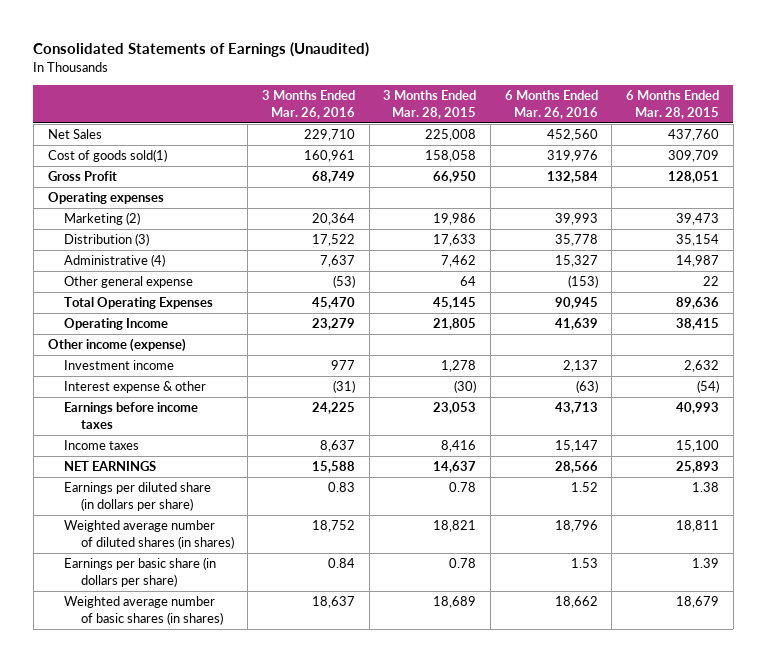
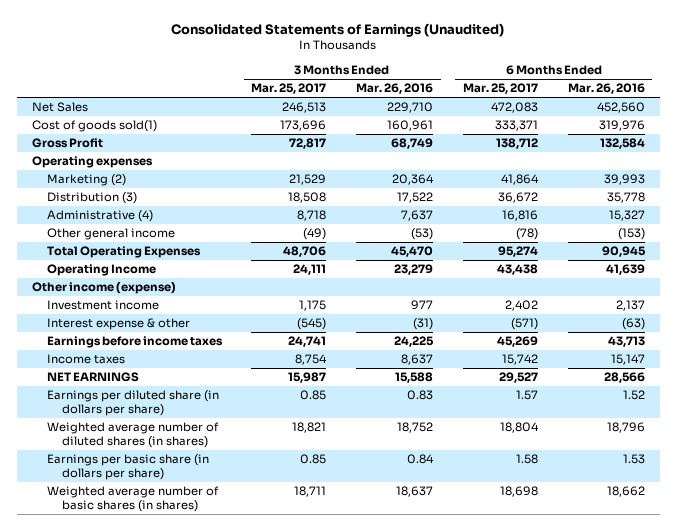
- | 3 Months Ended Mar. 26, 2016 | 3 Months Ended Mar. 28, 2015 | 6 Months Ended Mar. 26, 2016 | 6 Months Ended Mar. 28, 2015
+ | 3 Months Ended Mar. 25, 2017 | 3 Months Ended Mar. 26, 2016 | 6 Months Ended Mar. 25, 2017 | 6 Months Ended Mar. 26, 2016
- Other general expense | (53) | 64 | (153) | 22
+ Other general income | (49) | (53) | (78) | (153)

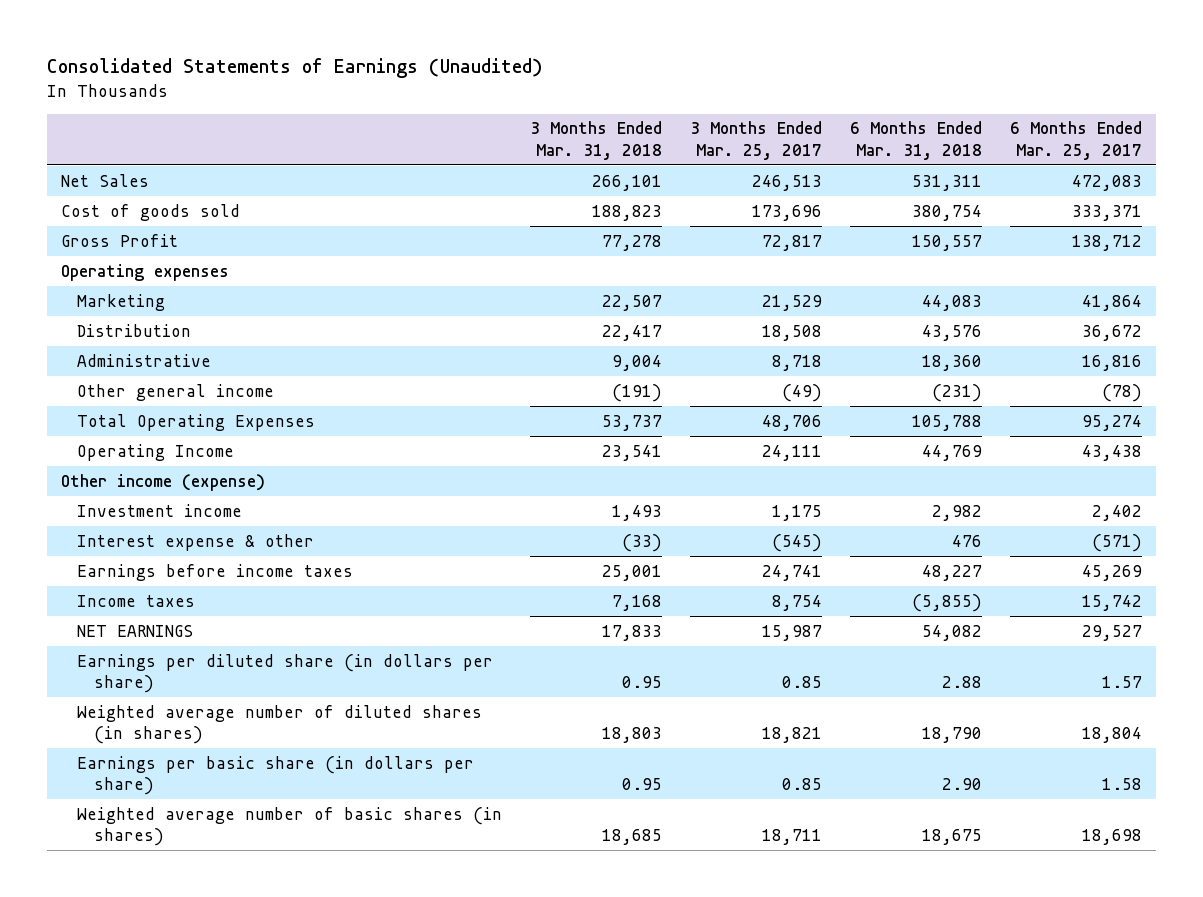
- | 3 Months Ended Mar. 25, 2017 | 3 Months Ended Mar. 26, 2016 | 6 Months Ended Mar. 25, 2017 | 6 Months Ended Mar. 26, 2016
+ | 3 Months Ended Mar. 31, 2018 | 3 Months Ended Mar. 25, 2017 | 6 Months Ended Mar. 31, 2018 | 6 Months Ended Mar. 25, 2017
- Cost of goods sold(1) | 173,696 | 160,961 | 333,371 | 319,976
+ Cost of goods sold | 188,823 | 173,696 | 380,754 | 333,371
- Marketing (2) | 21,529 | 20,364 | 41,864 | 39,993
- Distribution (3) | 18,508 | 17,522 | 36,672 | 35,778
- Administrative (4) | 8,718 | 7,637 | 16,816 | 15,327
+ Marketing | 22,507 | 21,529 | 44,083 | 41,864
+ Distribution | 22,417 | 18,508 | 43,576 | 36,672
+ Administrative | 9,004 | 8,718 | 18,360 | 16,816

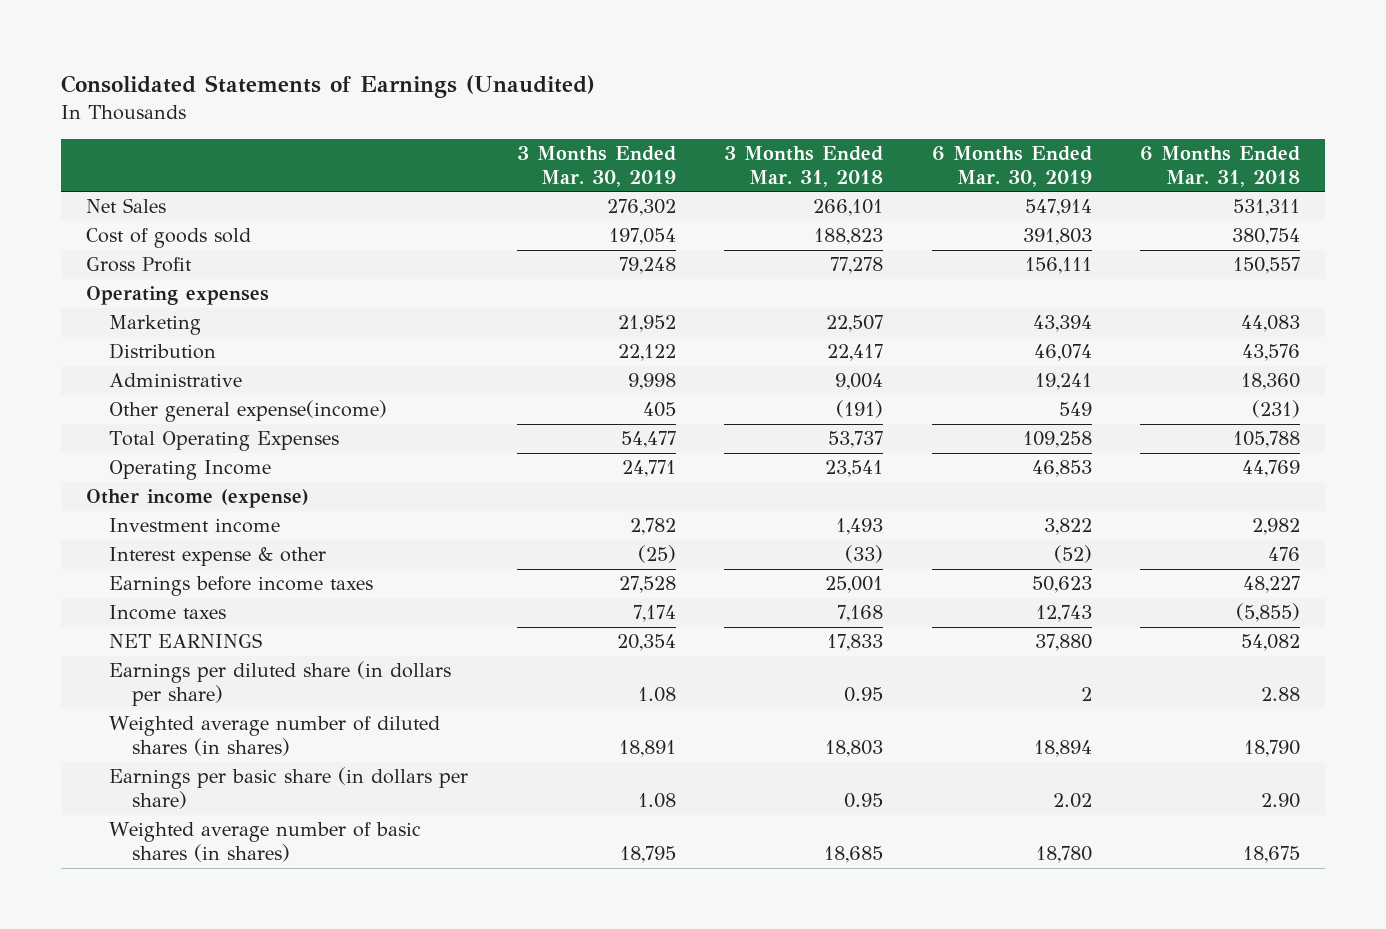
- | 3 Months Ended Mar. 31, 2018 | 3 Months Ended Mar. 25, 2017 | 6 Months Ended Mar. 31, 2018 | 6 Months Ended Mar. 25, 2017
+ | 3 Months Ended Mar. 30, 2019 | 3 Months Ended Mar. 31, 2018 | 6 Months Ended Mar. 30, 2019 | 6 Months Ended Mar. 31, 2018
- Other general income | (191) | (49) | (231) | (78)
+ Other general expense(income) | 405 | (191) | 549 | (231)

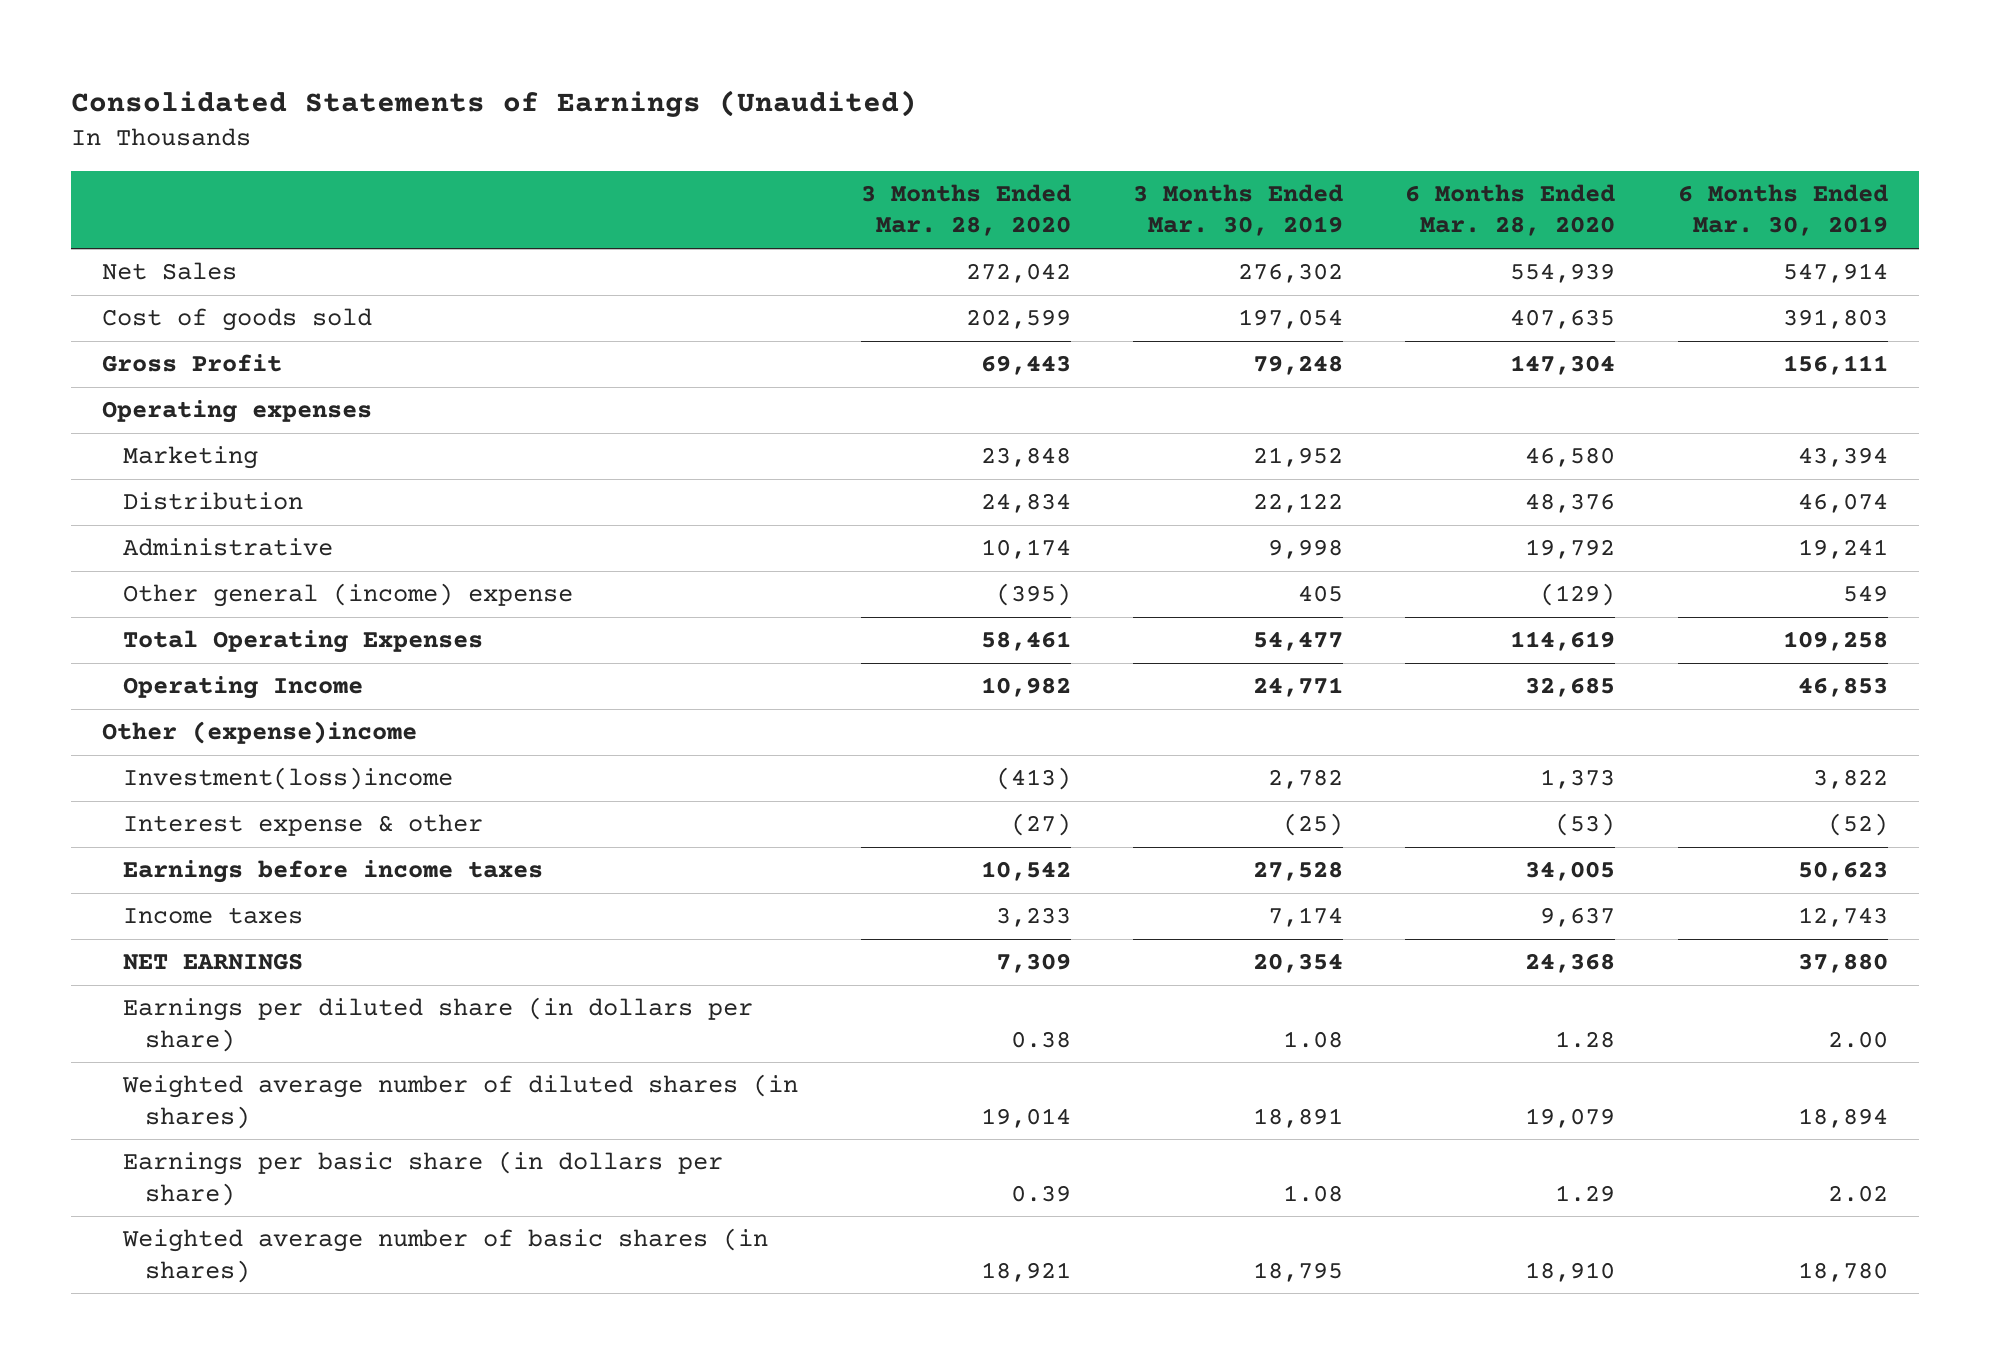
- | 3 Months Ended Mar. 30, 2019 | 3 Months Ended Mar. 31, 2018 | 6 Months Ended Mar. 30, 2019 | 6 Months Ended Mar. 31, 2018
+ | 3 Months Ended Mar. 28, 2020 | 3 Months Ended Mar. 30, 2019 | 6 Months Ended Mar. 28, 2020 | 6 Months Ended Mar. 30, 2019
- Other general expense(income) | 405 | (191) | 549 | (231)
+ Other general (income) expense | (395) | 405 | (129) | 549
- Other income (expense)
- Investment income | 2,782 | 1,493 | 3,822 | 2,982
+ Other (expense)income
+ Investment(loss)income | (413) | 2,782 | 1,373 | 3,822
- Earnings per diluted share (in dollars per share) | 1.08 | 0.95 | 2 | 2.88
+ Earnings per diluted share (in dollars per share) | 0.38 | 1.08 | 1.28 | 2.00

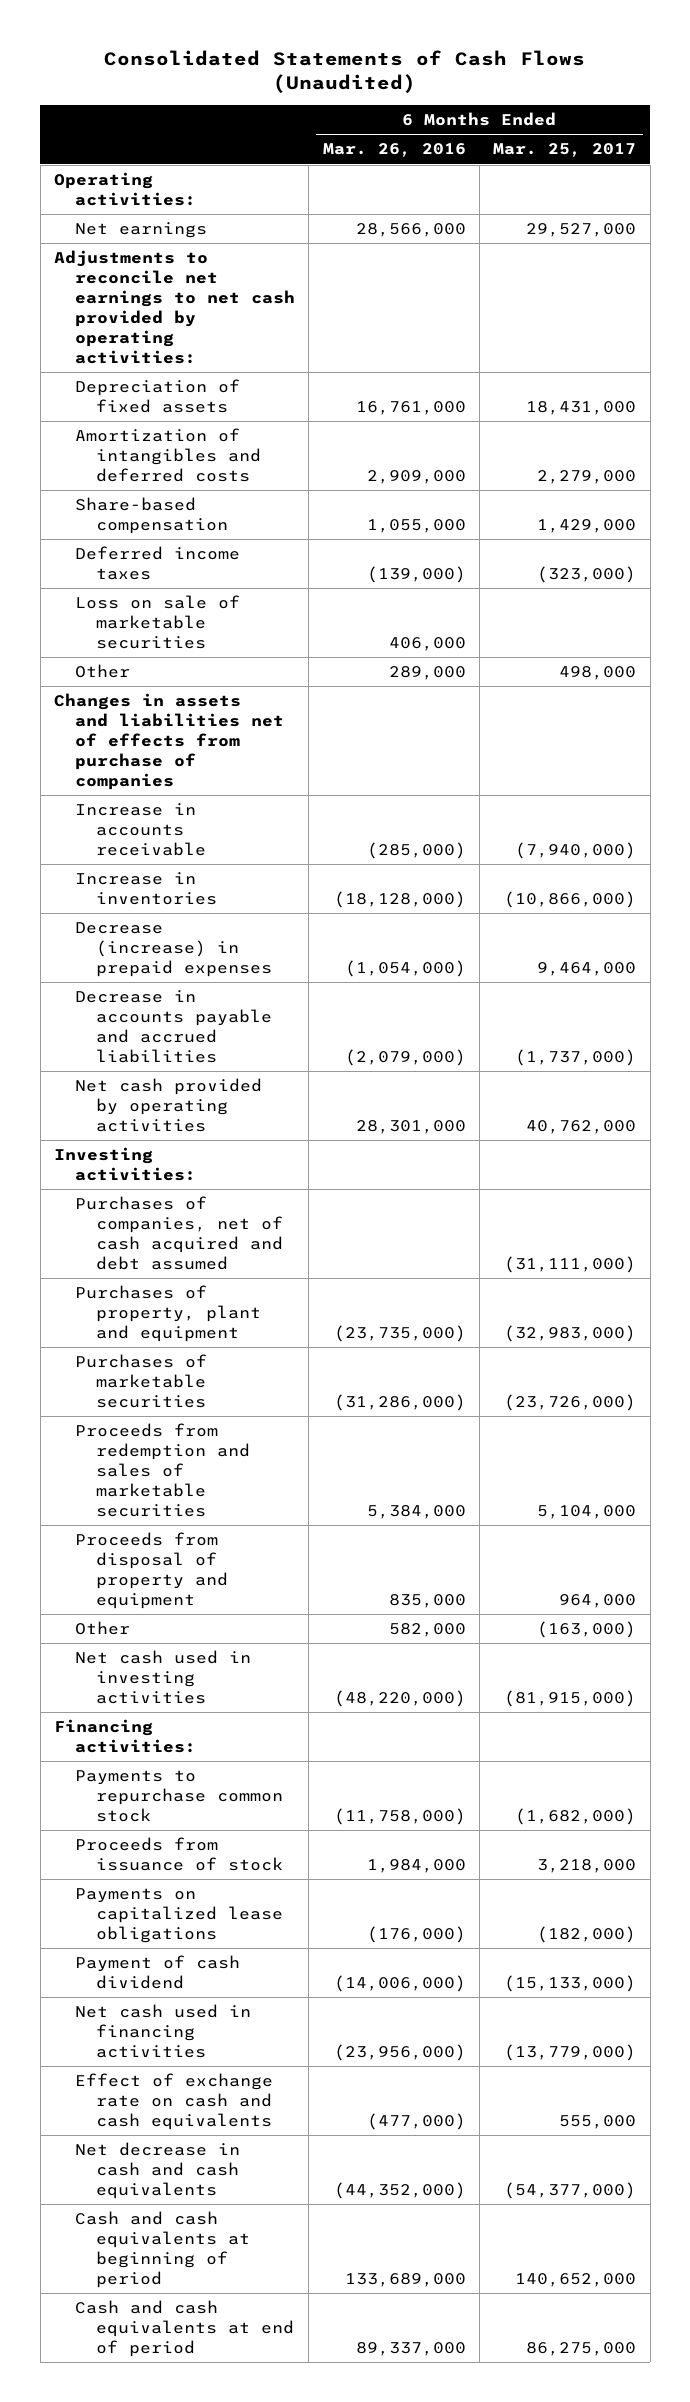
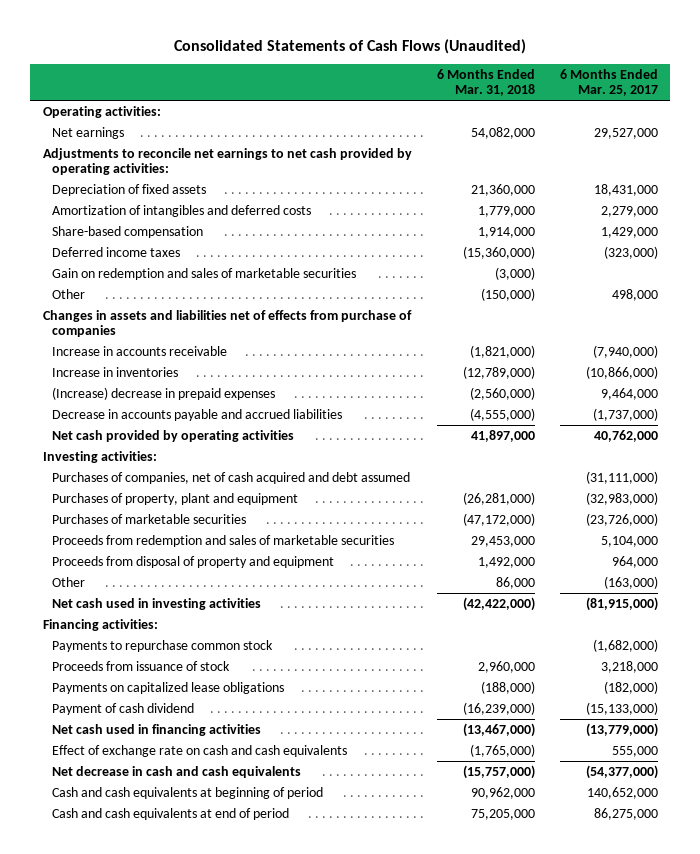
- | 6 Months Ended Mar. 26, 2016 | 6 Months Ended Mar. 25, 2017
+ | 6 Months Ended Mar. 31, 2018 | 6 Months Ended Mar. 25, 2017
- Loss on sale of marketable securities | 406,000 |
+ Gain on redemption and sales of marketable securities | (3,000) |
- Decrease (increase) in prepaid expenses | (1,054,000) | 9,464,000
+ (Increase) decrease in prepaid expenses | (2,560,000) | 9,464,000

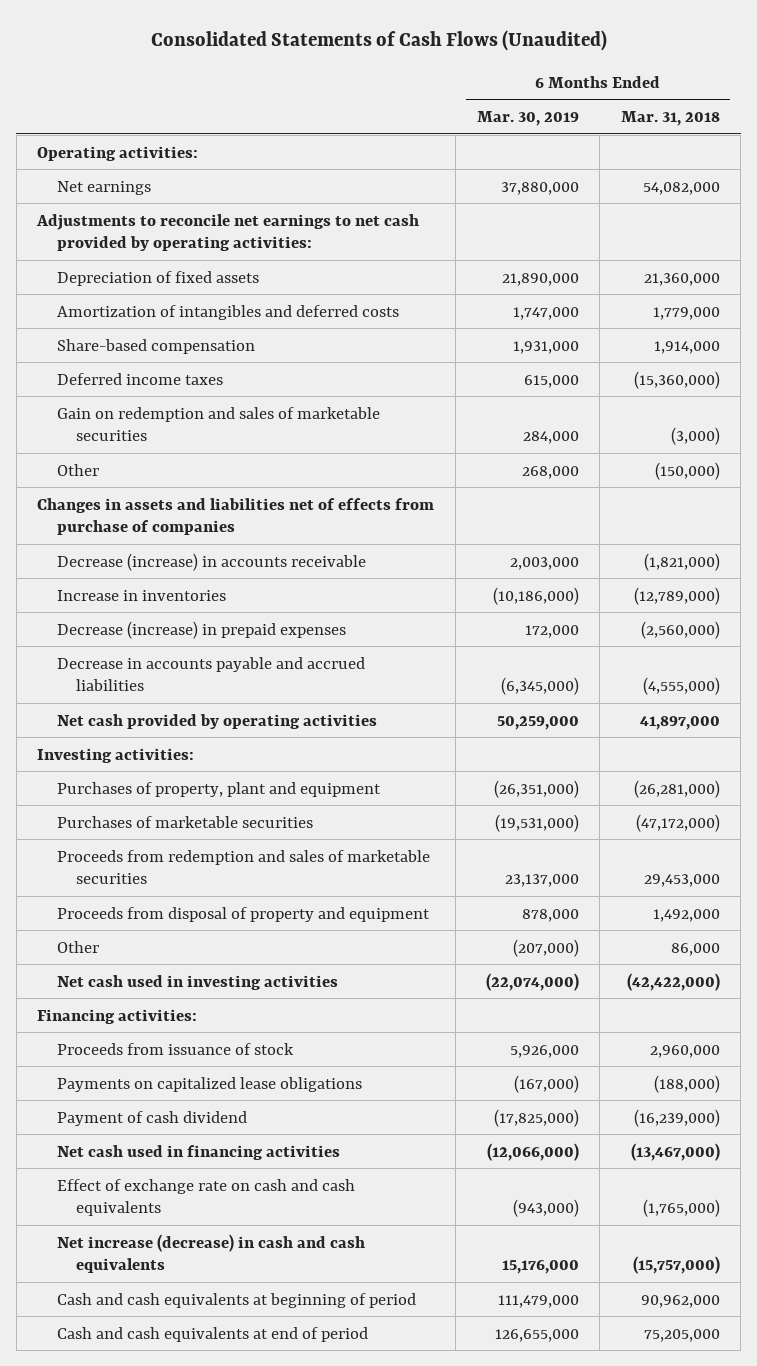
- | 6 Months Ended Mar. 31, 2018 | 6 Months Ended Mar. 25, 2017
+ | 6 Months Ended Mar. 30, 2019 | 6 Months Ended Mar. 31, 2018
- Increase in accounts receivable | (1,821,000) | (7,940,000)
+ Decrease (increase) in accounts receivable | 2,003,000 | (1,821,000)
- (Increase) decrease in prepaid expenses | (2,560,000) | 9,464,000
+ Decrease (increase) in prepaid expenses | 172,000 | (2,560,000)
- Purchases of companies, net of cash acquired and debt assumed | | (31,111,000)
- Payments to repurchase common stock | | (1,682,000)
- Net decrease in cash and cash equivalents | (15,757,000) | (54,377,000)
+ Net increase (decrease) in cash and cash equivalents | 15,176,000 | (15,757,000)

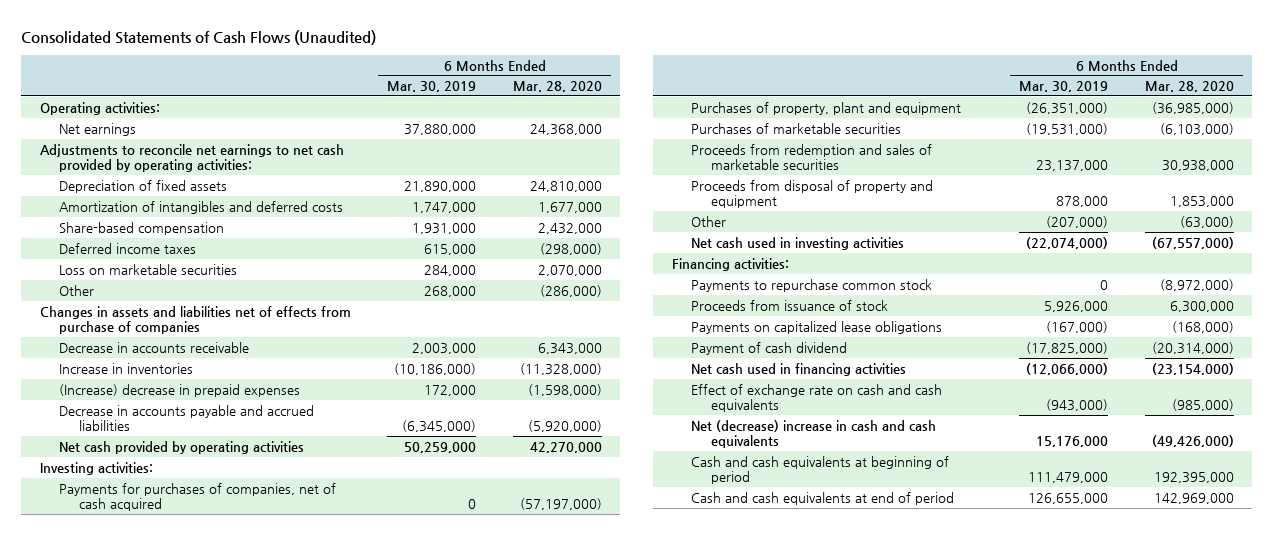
- | 6 Months Ended Mar. 30, 2019 | 6 Months Ended Mar. 31, 2018
+ | 6 Months Ended Mar. 30, 2019 | 6 Months Ended Mar. 28, 2020
- Gain on redemption and sales of marketable securities | 284,000 | (3,000)
+ Loss on marketable securities | 284,000 | 2,070,000
- Decrease (increase) in accounts receivable | 2,003,000 | (1,821,000)
+ Decrease in accounts receivable | 2,003,000 | 6,343,000
- Decrease (increase) in prepaid expenses | 172,000 | (2,560,000)
+ (Increase) decrease in prepaid expenses | 172,000 | (1,598,000)
+ Payments for purchases of companies, net of cash acquired | 0 | (57,197,000)
+ Payments to repurchase common stock | 0 | (8,972,000)
- Net increase (decrease) in cash and cash equivalents | 15,176,000 | (15,757,000)
+ Net (decrease) increase in cash and cash equivalents | 15,176,000 | (49,426,000)

